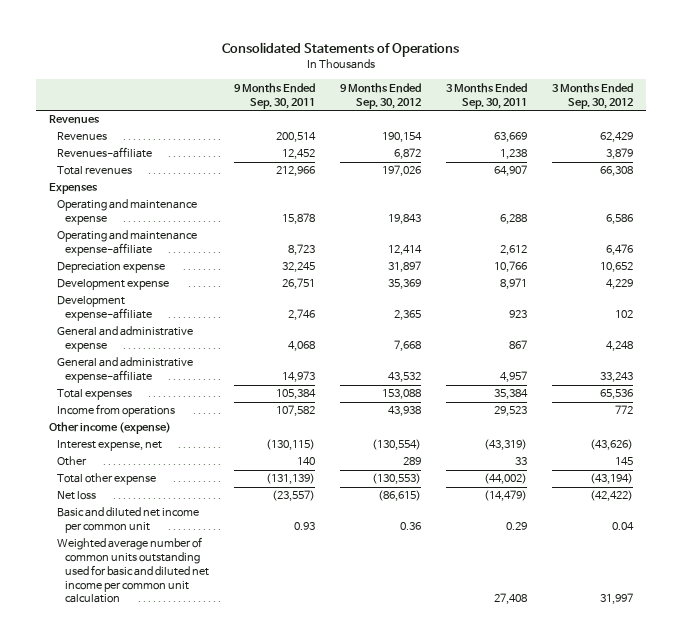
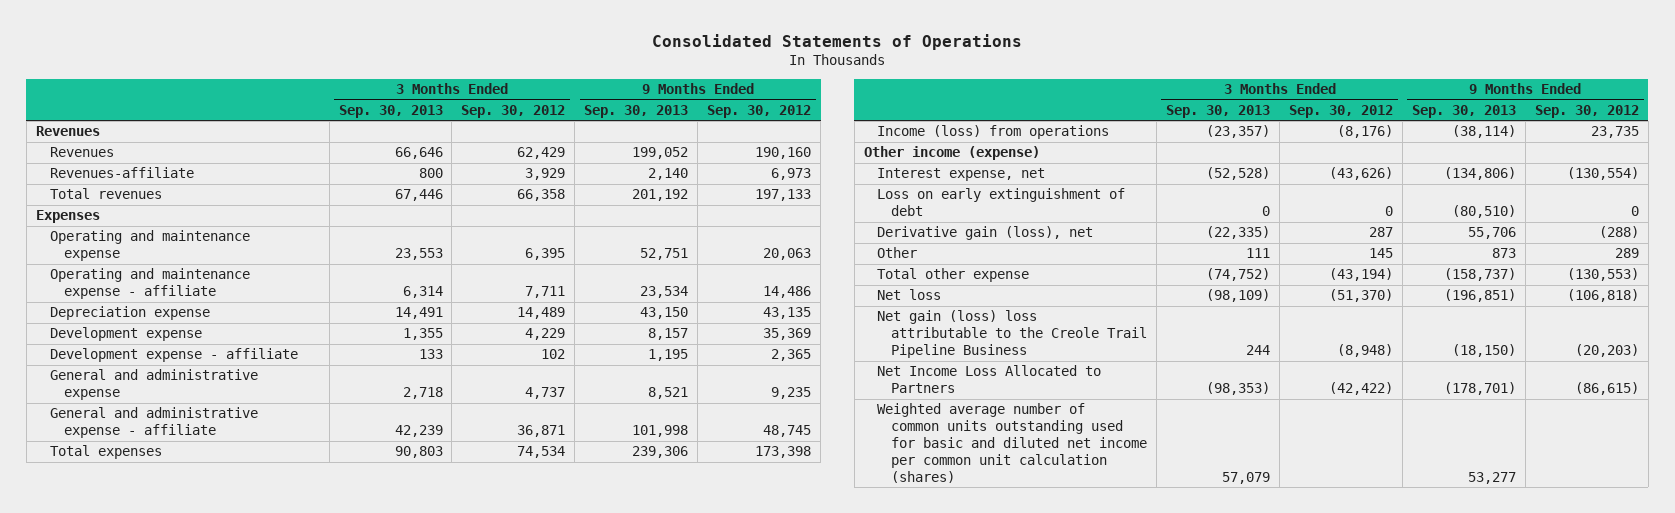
- | 9 Months Ended Sep. 30, 2011 | 9 Months Ended Sep. 30, 2012 | 3 Months Ended Sep. 30, 2011 | 3 Months Ended Sep. 30, 2012
+ | 3 Months Ended Sep. 30, 2013 | 3 Months Ended Sep. 30, 2012 | 9 Months Ended Sep. 30, 2013 | 9 Months Ended Sep. 30, 2012
- Revenues | 200,514 | 190,154 | 63,669 | 62,429
- Revenues-affiliate | 12,452 | 6,872 | 1,238 | 3,879
- Total revenues | 212,966 | 197,026 | 64,907 | 66,308
+ Revenues | 66,646 | 62,429 | 199,052 | 190,160
+ Revenues-affiliate | 800 | 3,929 | 2,140 | 6,973
+ Total revenues | 67,446 | 66,358 | 201,192 | 197,133
- Operating and maintenance expense | 15,878 | 19,843 | 6,288 | 6,586
- Operating and maintenance expense-affiliate | 8,723 | 12,414 | 2,612 | 6,476
- Depreciation expense | 32,245 | 31,897 | 10,766 | 10,652
+ Operating and maintenance expense | 23,553 | 6,395 | 52,751 | 20,063
+ Operating and maintenance expense - affiliate | 6,314 | 7,711 | 23,534 | 14,486
+ Depreciation expense | 14,491 | 14,489 | 43,150 | 43,135
- Development expense-affiliate | 2,746 | 2,365 | 923 | 102
- General and administrative expense | 4,068 | 7,668 | 867 | 4,248
- General and administrative expense-affiliate | 14,973 | 43,532 | 4,957 | 33,243
- Total expenses | 105,384 | 153,088 | 35,384 | 65,536
- Income from operations | 107,582 | 43,938 | 29,523 | 772
+ Development expense - affiliate | 133 | 102 | 1,195 | 2,365
+ General and administrative expense | 2,718 | 4,737 | 8,521 | 9,235
+ General and administrative expense - affiliate | 42,239 | 36,871 | 101,998 | 48,745
+ Total expenses | 90,803 | 74,534 | 239,306 | 173,398
+ Income (loss) from operations | (23,357) | (8,176) | (38,114) | 23,735
+ Loss on early extinguishment of debt | 0 | 0 | (80,510) | 0
+ Derivative gain (loss), net | (22,335) | 287 | 55,706 | (288)
- Net loss | (23,557) | (86,615) | (14,479) | (42,422)
- Basic and diluted net income per common unit | 0.93 | 0.36 | 0.29 | 0.04
- Weighted average number of common units outstanding used for basic and diluted net income per common unit calculation | | | 27,408 | 31,997
+ Net loss | (98,109) | (51,370) | (196,851) | (106,818)
+ Net gain (loss) loss attributable to the Creole Trail Pipeline Business | 244 | (8,948) | (18,150) | (20,203)
+ Net Income Loss Allocated to Partners | (98,353) | (42,422) | (178,701) | (86,615)
+ Weighted average number of common units outstanding used for basic and diluted net income per common unit calculation (shares) | 57,079 | | 53,277 |

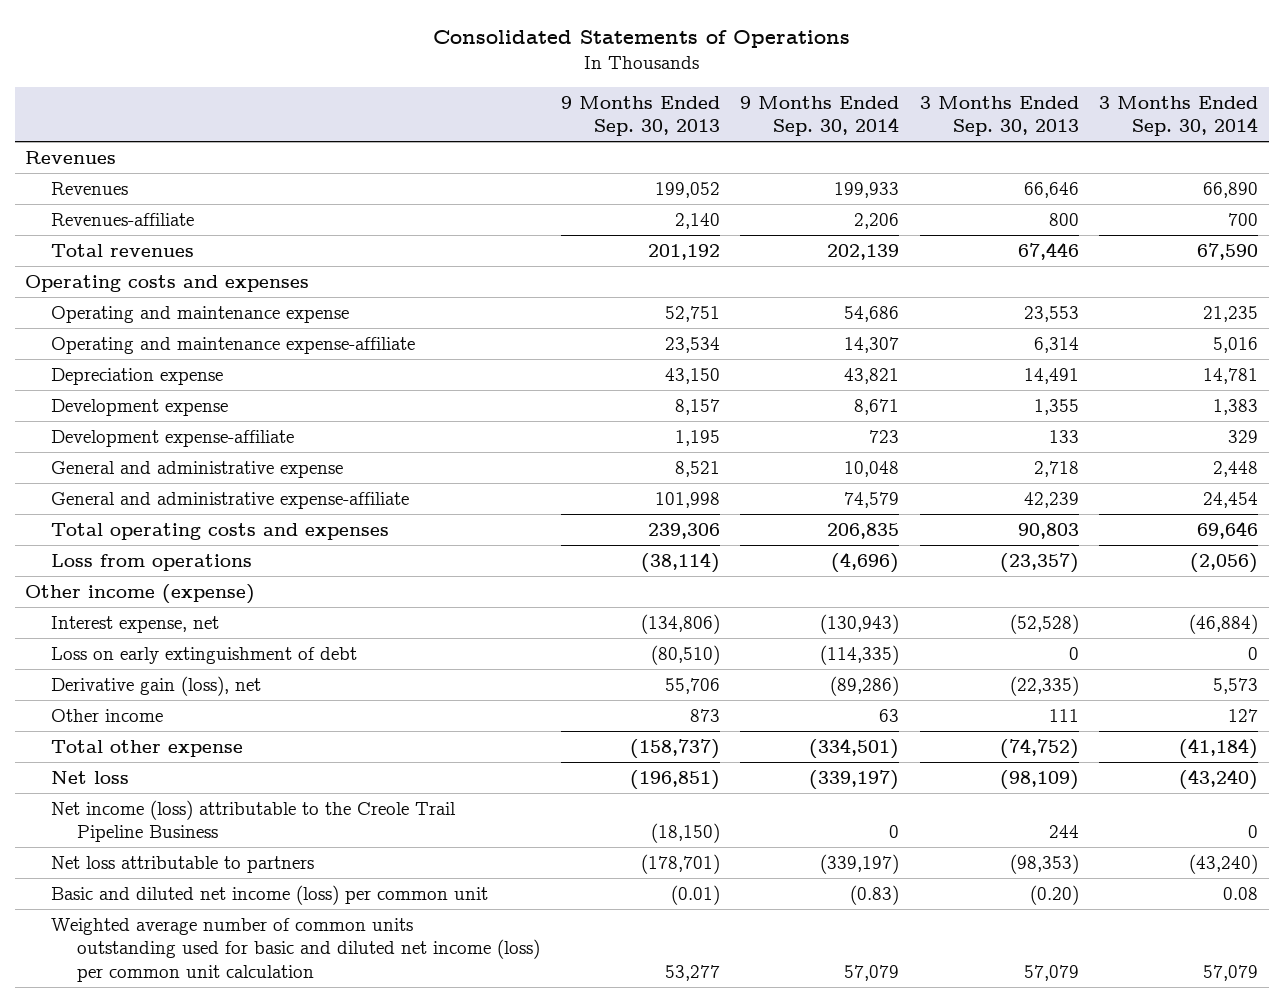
- | 3 Months Ended Sep. 30, 2013 | 3 Months Ended Sep. 30, 2012 | 9 Months Ended Sep. 30, 2013 | 9 Months Ended Sep. 30, 2012
+ | 9 Months Ended Sep. 30, 2013 | 9 Months Ended Sep. 30, 2014 | 3 Months Ended Sep. 30, 2013 | 3 Months Ended Sep. 30, 2014
- Expenses
+ Operating costs and expenses
- Operating and maintenance expense - affiliate | 6,314 | 7,711 | 23,534 | 14,486
+ Operating and maintenance expense-affiliate | 23,534 | 14,307 | 6,314 | 5,016
- Development expense - affiliate | 133 | 102 | 1,195 | 2,365
+ Development expense-affiliate | 1,195 | 723 | 133 | 329
- General and administrative expense - affiliate | 42,239 | 36,871 | 101,998 | 48,745
- Total expenses | 90,803 | 74,534 | 239,306 | 173,398
- Income (loss) from operations | (23,357) | (8,176) | (38,114) | 23,735
+ General and administrative expense-affiliate | 101,998 | 74,579 | 42,239 | 24,454
+ Total operating costs and expenses | 239,306 | 206,835 | 90,803 | 69,646
+ Loss from operations | (38,114) | (4,696) | (23,357) | (2,056)
- Other | 111 | 145 | 873 | 289
+ Other income | 873 | 63 | 111 | 127
- Net gain (loss) loss attributable to the Creole Trail Pipeline Business | 244 | (8,948) | (18,150) | (20,203)
- Net Income Loss Allocated to Partners | (98,353) | (42,422) | (178,701) | (86,615)
- Weighted average number of common units outstanding used for basic and diluted net income per common unit calculation (shares) | 57,079 | | 53,277 |
+ Net income (loss) attributable to the Creole Trail Pipeline Business | (18,150) | 0 | 244 | 0
+ Net loss attributable to partners | (178,701) | (339,197) | (98,353) | (43,240)
+ Basic and diluted net income (loss) per common unit | (0.01) | (0.83) | (0.20) | 0.08
+ Weighted average number of common units outstanding used for basic and diluted net income (loss) per common unit calculation | 53,277 | 57,079 | 57,079 | 57,079

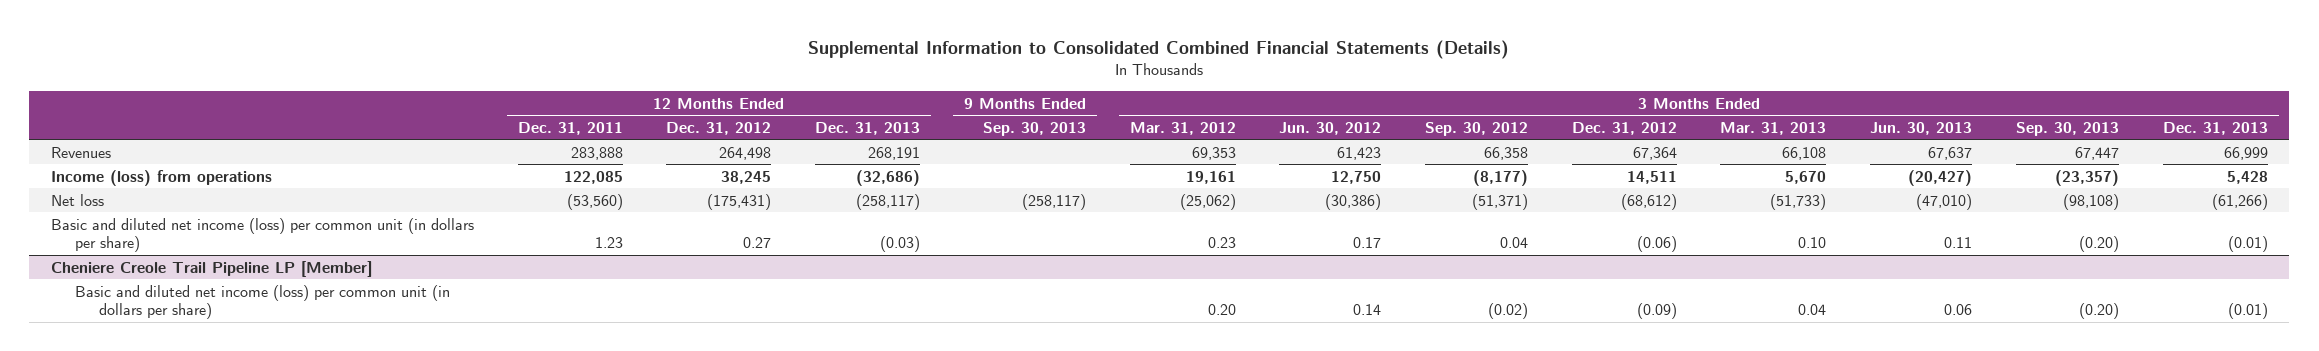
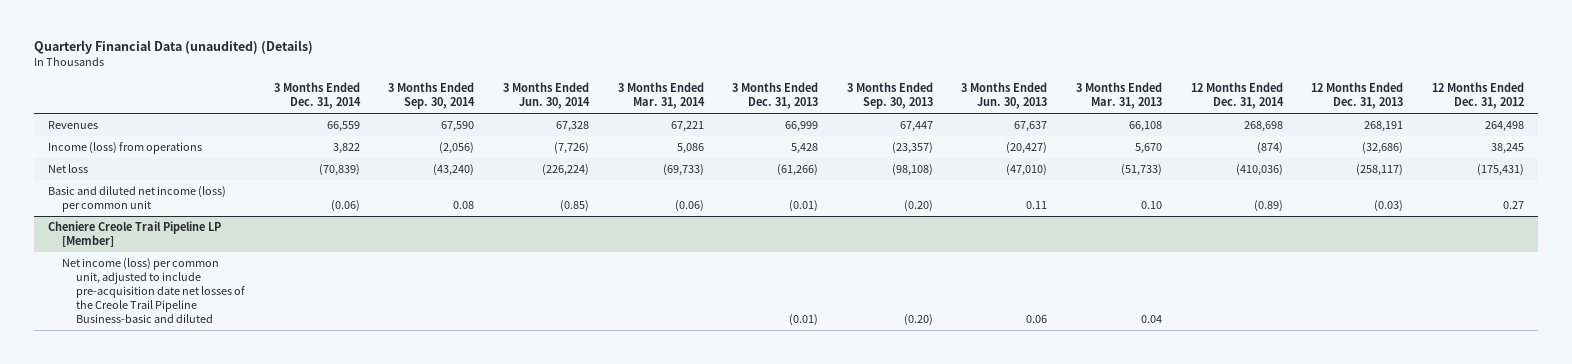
- Supplemental Information to Consolidated Combined Financial Statements (Details)
+ Quarterly Financial Data (unaudited) (Details)
- | 12 Months Ended Dec. 31, 2011 | 12 Months Ended Dec. 31, 2012 | 12 Months Ended Dec. 31, 2013 | 9 Months Ended Sep. 30, 2013 | 3 Months Ended Mar. 31, 2012 | 3 Months Ended Jun. 30, 2012 | 3 Months Ended Sep. 30, 2012 | 3 Months Ended Dec. 31, 2012 | 3 Months Ended Mar. 31, 2013 | 3 Months Ended Jun. 30, 2013 | 3 Months Ended Sep. 30, 2013 | 3 Months Ended Dec. 31, 2013
+ | 3 Months Ended Dec. 31, 2014 | 3 Months Ended Sep. 30, 2014 | 3 Months Ended Jun. 30, 2014 | 3 Months Ended Mar. 31, 2014 | 3 Months Ended Dec. 31, 2013 | 3 Months Ended Sep. 30, 2013 | 3 Months Ended Jun. 30, 2013 | 3 Months Ended Mar. 31, 2013 | 12 Months Ended Dec. 31, 2014 | 12 Months Ended Dec. 31, 2013 | 12 Months Ended Dec. 31, 2012
- Basic and diluted net income (loss) per common unit (in dollars per share) | 1.23 | 0.27 | (0.03) | | 0.23 | 0.17 | 0.04 | (0.06) | 0.10 | 0.11 | (0.20) | (0.01)
+ Basic and diluted net income (loss) per common unit | (0.06) | 0.08 | (0.85) | (0.06) | (0.01) | (0.20) | 0.11 | 0.10 | (0.89) | (0.03) | 0.27
@ Cheniere Creole Trail Pipeline LP [Member]
- Basic and diluted net income (loss) per common unit (in dollars per share) | | | | | 0.20 | 0.14 | (0.02) | (0.09) | 0.04 | 0.06 | (0.20) | (0.01)
+ Net income (loss) per common unit, adjusted to include pre-acquisition date net losses of the Creole Trail Pipeline Business-basic and diluted | | | | | (0.01) | (0.20) | 0.06 | 0.04 | | |

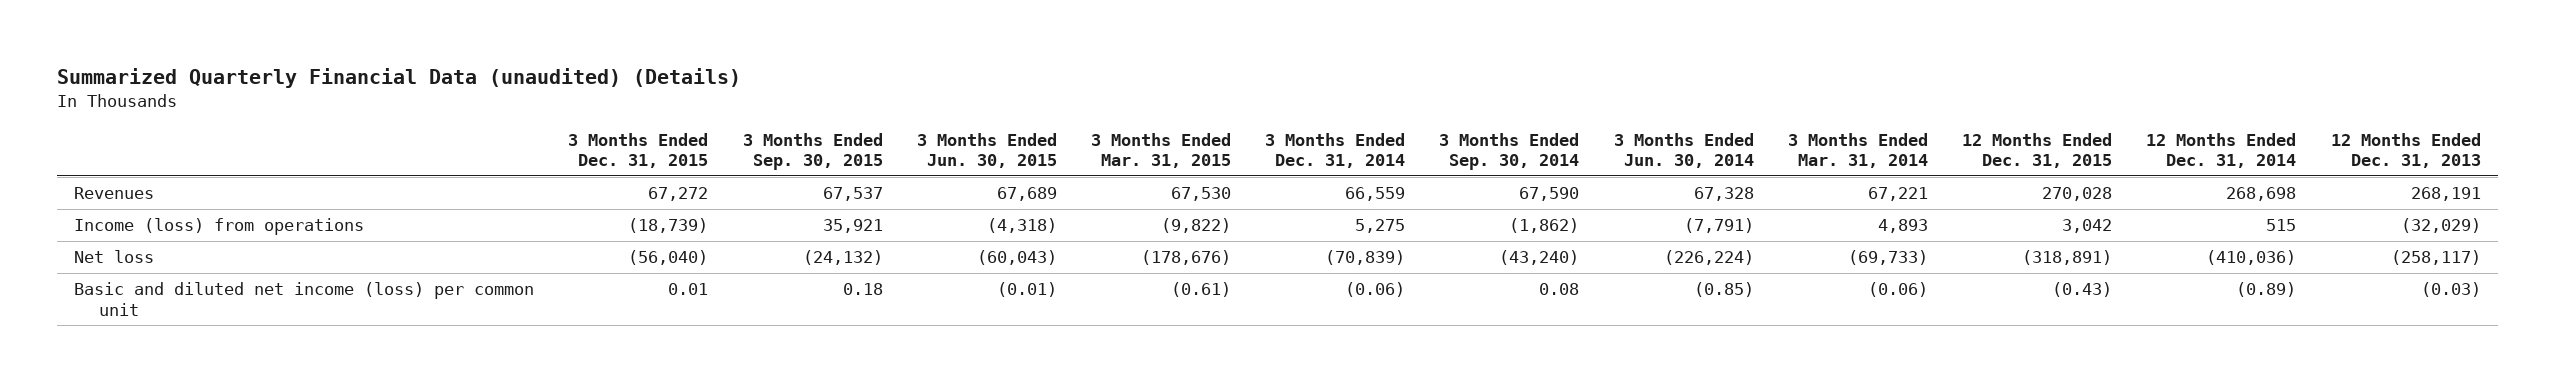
- Quarterly Financial Data (unaudited) (Details)
+ Summarized Quarterly Financial Data (unaudited) (Details)
- | 3 Months Ended Dec. 31, 2014 | 3 Months Ended Sep. 30, 2014 | 3 Months Ended Jun. 30, 2014 | 3 Months Ended Mar. 31, 2014 | 3 Months Ended Dec. 31, 2013 | 3 Months Ended Sep. 30, 2013 | 3 Months Ended Jun. 30, 2013 | 3 Months Ended Mar. 31, 2013 | 12 Months Ended Dec. 31, 2014 | 12 Months Ended Dec. 31, 2013 | 12 Months Ended Dec. 31, 2012
+ | 3 Months Ended Dec. 31, 2015 | 3 Months Ended Sep. 30, 2015 | 3 Months Ended Jun. 30, 2015 | 3 Months Ended Mar. 31, 2015 | 3 Months Ended Dec. 31, 2014 | 3 Months Ended Sep. 30, 2014 | 3 Months Ended Jun. 30, 2014 | 3 Months Ended Mar. 31, 2014 | 12 Months Ended Dec. 31, 2015 | 12 Months Ended Dec. 31, 2014 | 12 Months Ended Dec. 31, 2013
- Income (loss) from operations | 3,822 | (2,056) | (7,726) | 5,086 | 5,428 | (23,357) | (20,427) | 5,670 | (874) | (32,686) | 38,245
+ Income (loss) from operations | (18,739) | 35,921 | (4,318) | (9,822) | 5,275 | (1,862) | (7,791) | 4,893 | 3,042 | 515 | (32,029)
- Cheniere Creole Trail Pipeline LP [Member]
- Net income (loss) per common unit, adjusted to include pre-acquisition date net losses of the Creole Trail Pipeline Business-basic and diluted | | | | | (0.01) | (0.20) | 0.06 | 0.04 | | |

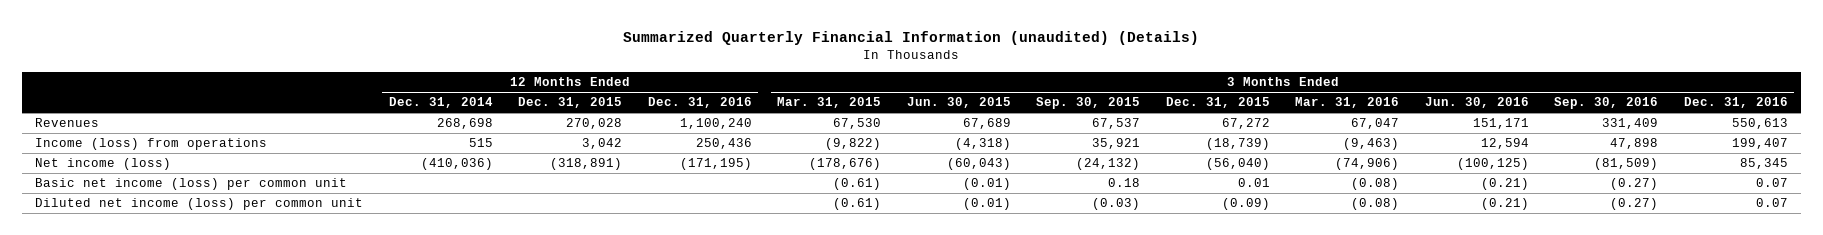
- Summarized Quarterly Financial Data (unaudited) (Details)
+ Summarized Quarterly Financial Information (unaudited) (Details)
- | 3 Months Ended Dec. 31, 2015 | 3 Months Ended Sep. 30, 2015 | 3 Months Ended Jun. 30, 2015 | 3 Months Ended Mar. 31, 2015 | 3 Months Ended Dec. 31, 2014 | 3 Months Ended Sep. 30, 2014 | 3 Months Ended Jun. 30, 2014 | 3 Months Ended Mar. 31, 2014 | 12 Months Ended Dec. 31, 2015 | 12 Months Ended Dec. 31, 2014 | 12 Months Ended Dec. 31, 2013
+ | 12 Months Ended Dec. 31, 2014 | 12 Months Ended Dec. 31, 2015 | 12 Months Ended Dec. 31, 2016 | 3 Months Ended Mar. 31, 2015 | 3 Months Ended Jun. 30, 2015 | 3 Months Ended Sep. 30, 2015 | 3 Months Ended Dec. 31, 2015 | 3 Months Ended Mar. 31, 2016 | 3 Months Ended Jun. 30, 2016 | 3 Months Ended Sep. 30, 2016 | 3 Months Ended Dec. 31, 2016
- Net loss | (56,040) | (24,132) | (60,043) | (178,676) | (70,839) | (43,240) | (226,224) | (69,733) | (318,891) | (410,036) | (258,117)
- Basic and diluted net income (loss) per common unit | 0.01 | 0.18 | (0.01) | (0.61) | (0.06) | 0.08 | (0.85) | (0.06) | (0.43) | (0.89) | (0.03)
+ Net income (loss) | (410,036) | (318,891) | (171,195) | (178,676) | (60,043) | (24,132) | (56,040) | (74,906) | (100,125) | (81,509) | 85,345
+ Basic net income (loss) per common unit | | | | (0.61) | (0.01) | 0.18 | 0.01 | (0.08) | (0.21) | (0.27) | 0.07
+ Diluted net income (loss) per common unit | | | | (0.61) | (0.01) | (0.03) | (0.09) | (0.08) | (0.21) | (0.27) | 0.07

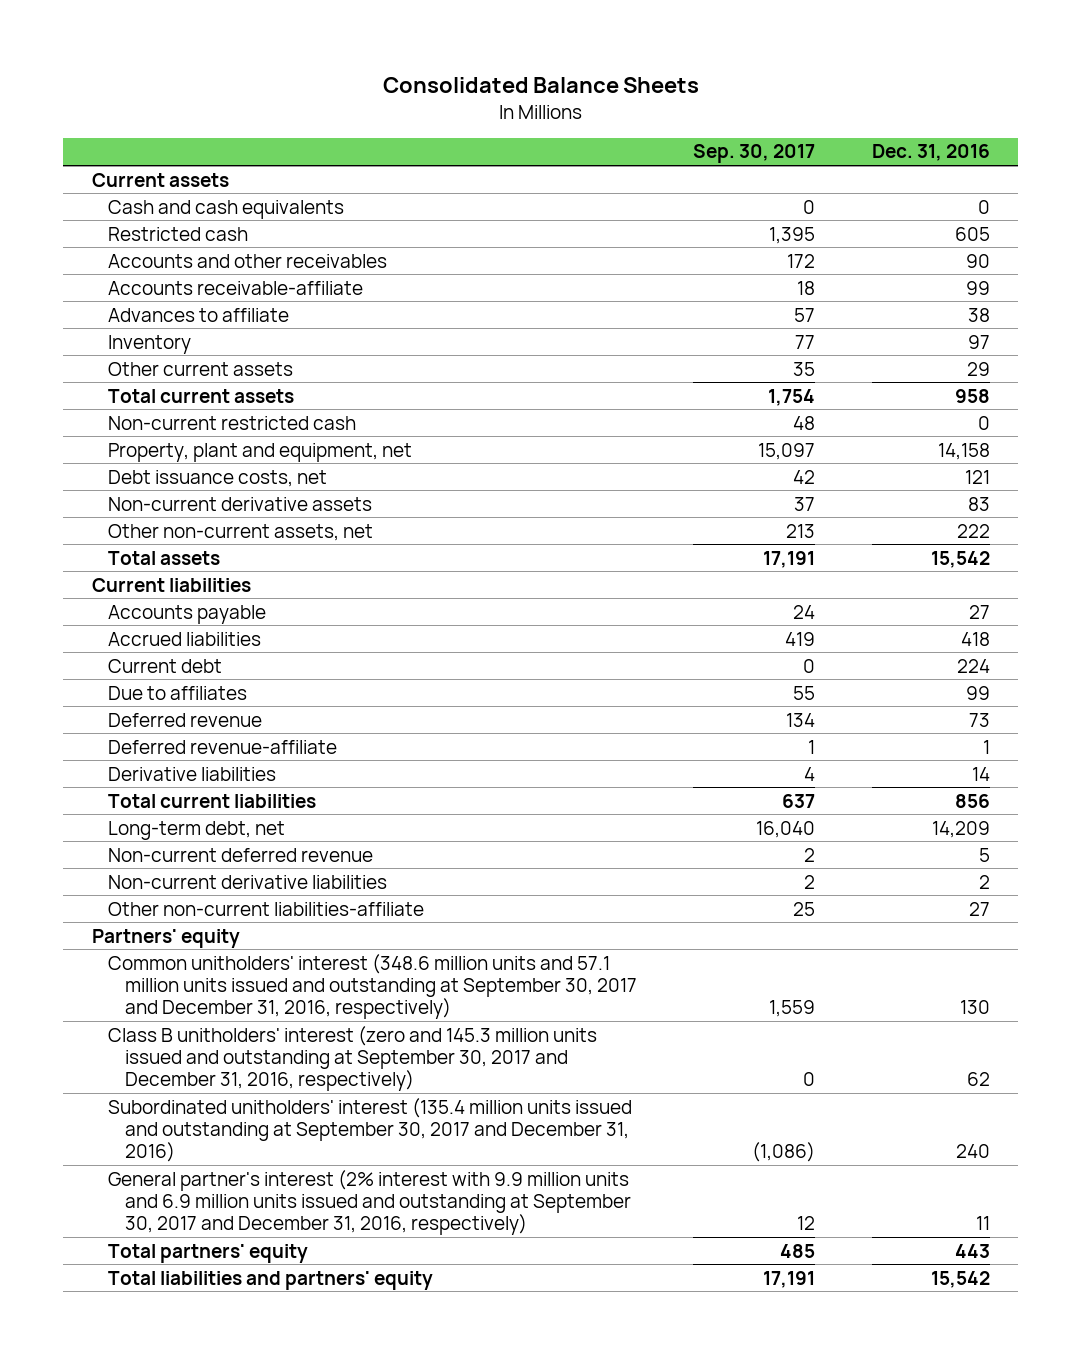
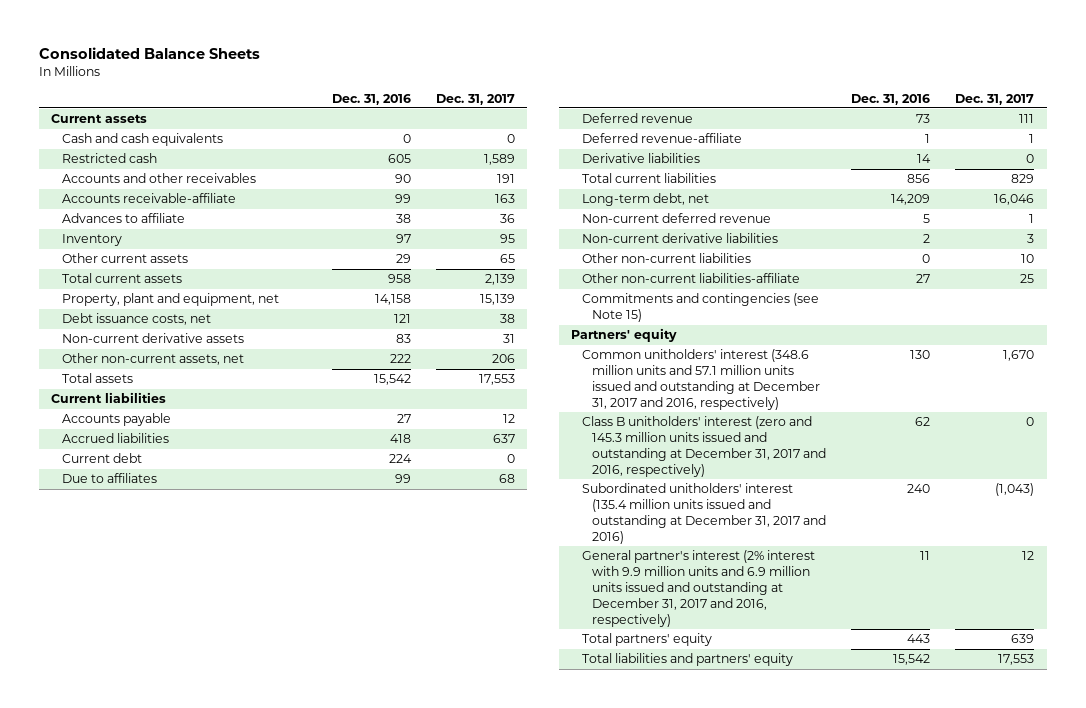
- | Sep. 30, 2017 | Dec. 31, 2016
+ | Dec. 31, 2016 | Dec. 31, 2017
- Non-current restricted cash | 48 | 0
+ Other non-current liabilities | 0 | 10
+ Commitments and contingencies (see Note 15)
- Common unitholders' interest (348.6 million units and 57.1 million units issued and outstanding at September 30, 2017 and December 31, 2016, respectively) | 1,559 | 130
- Class B unitholders' interest (zero and 145.3 million units issued and outstanding at September 30, 2017 and December 31, 2016, respectively) | 0 | 62
- Subordinated unitholders' interest (135.4 million units issued and outstanding at September 30, 2017 and December 31, 2016) | (1,086) | 240
- General partner's interest (2% interest with 9.9 million units and 6.9 million units issued and outstanding at September 30, 2017 and December 31, 2016, respectively) | 12 | 11
+ Common unitholders' interest (348.6 million units and 57.1 million units issued and outstanding at December 31, 2017 and 2016, respectively) | 130 | 1,670
+ Class B unitholders' interest (zero and 145.3 million units issued and outstanding at December 31, 2017 and 2016, respectively) | 62 | 0
+ Subordinated unitholders' interest (135.4 million units issued and outstanding at December 31, 2017 and 2016) | 240 | (1,043)
+ General partner's interest (2% interest with 9.9 million units and 6.9 million units issued and outstanding at December 31, 2017 and 2016, respectively) | 11 | 12

